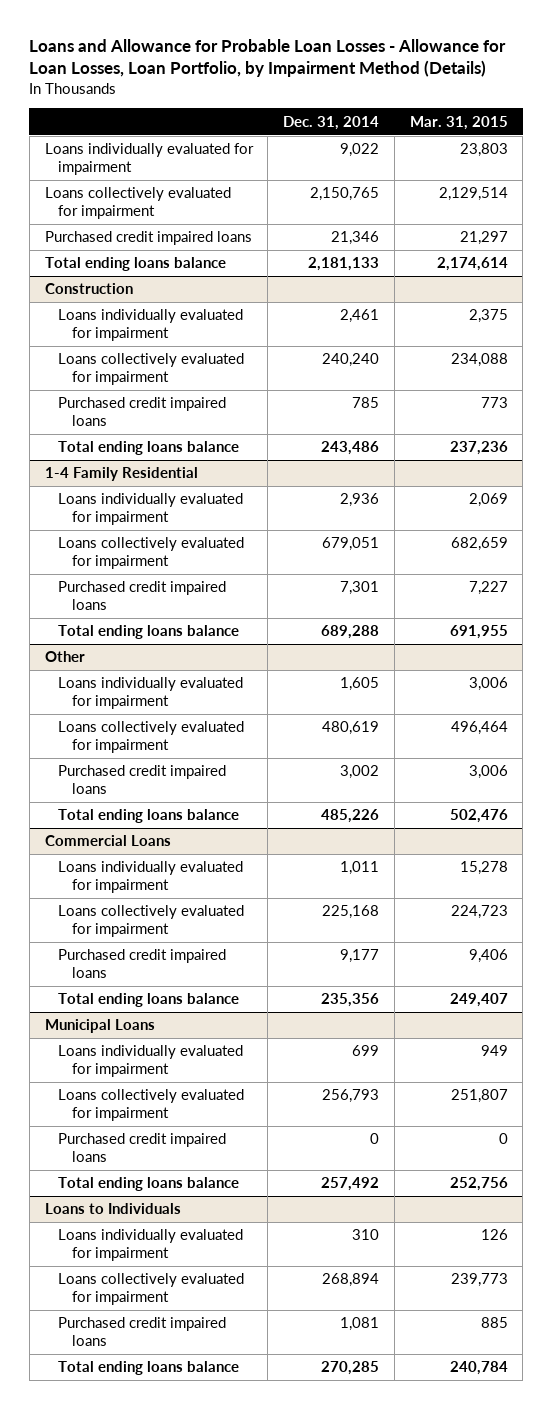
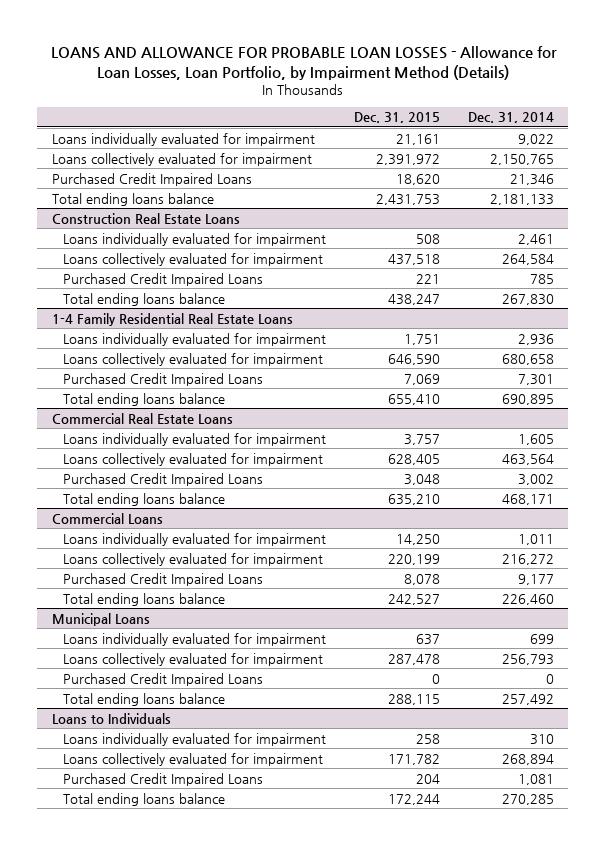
- Loans and Allowance for Probable Loan Losses - Allowance for Loan Losses, Loan Portfolio, by Impairment Method (Details)
+ LOANS AND ALLOWANCE FOR PROBABLE LOAN LOSSES - Allowance for Loan Losses, Loan Portfolio, by Impairment Method (Details)
- | Dec. 31, 2014 | Mar. 31, 2015
+ | Dec. 31, 2015 | Dec. 31, 2014
- Purchased credit impaired loans | 21,346 | 21,297
+ Purchased Credit Impaired Loans | 18,620 | 21,346
- Construction
+ Construction Real Estate Loans
- Loans collectively evaluated for impairment | 240,240 | 234,088
- Purchased credit impaired loans | 785 | 773
- Total ending loans balance | 243,486 | 237,236
- 1-4 Family Residential
+ Loans collectively evaluated for impairment | 437,518 | 264,584
+ Purchased Credit Impaired Loans | 221 | 785
+ Total ending loans balance | 438,247 | 267,830
+ 1-4 Family Residential Real Estate Loans
- Loans collectively evaluated for impairment | 679,051 | 682,659
- Purchased credit impaired loans | 7,301 | 7,227
- Total ending loans balance | 689,288 | 691,955
- Other
+ Loans collectively evaluated for impairment | 646,590 | 680,658
+ Purchased Credit Impaired Loans | 7,069 | 7,301
+ Total ending loans balance | 655,410 | 690,895
+ Commercial Real Estate Loans
- Loans collectively evaluated for impairment | 480,619 | 496,464
- Purchased credit impaired loans | 3,002 | 3,006
- Total ending loans balance | 485,226 | 502,476
+ Loans collectively evaluated for impairment | 628,405 | 463,564
+ Purchased Credit Impaired Loans | 3,048 | 3,002
+ Total ending loans balance | 635,210 | 468,171
@ Commercial Loans
- Loans collectively evaluated for impairment | 225,168 | 224,723
- Purchased credit impaired loans | 9,177 | 9,406
- Total ending loans balance | 235,356 | 249,407
+ Loans collectively evaluated for impairment | 220,199 | 216,272
+ Purchased Credit Impaired Loans | 8,078 | 9,177
+ Total ending loans balance | 242,527 | 226,460
@ Municipal Loans
- Purchased credit impaired loans | 0 | 0
+ Purchased Credit Impaired Loans | 0 | 0
@ Loans to Individuals
- Purchased credit impaired loans | 1,081 | 885
+ Purchased Credit Impaired Loans | 204 | 1,081

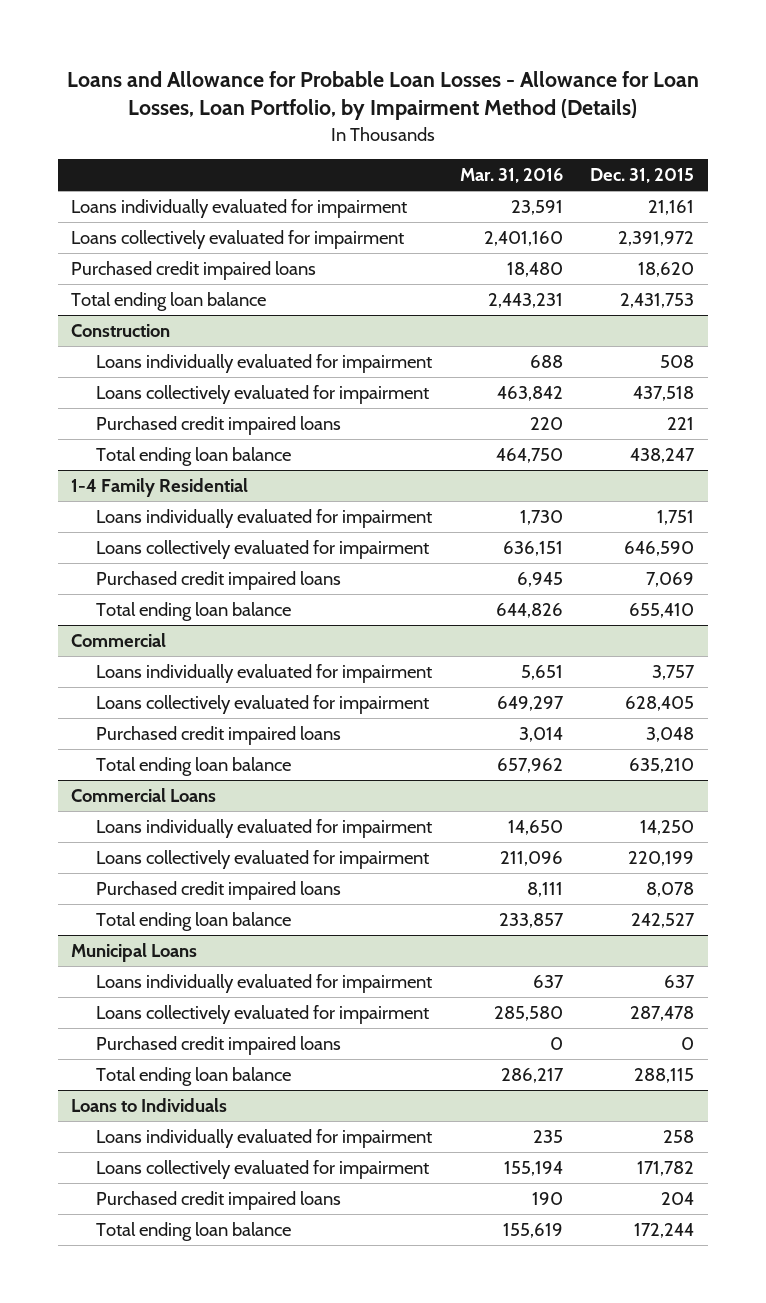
- LOANS AND ALLOWANCE FOR PROBABLE LOAN LOSSES - Allowance for Loan Losses, Loan Portfolio, by Impairment Method (Details)
+ Loans and Allowance for Probable Loan Losses - Allowance for Loan Losses, Loan Portfolio, by Impairment Method (Details)
- | Dec. 31, 2015 | Dec. 31, 2014
+ | Mar. 31, 2016 | Dec. 31, 2015
- Purchased Credit Impaired Loans | 18,620 | 21,346
- Total ending loans balance | 2,431,753 | 2,181,133
- Construction Real Estate Loans
+ Purchased credit impaired loans | 18,480 | 18,620
+ Total ending loan balance | 2,443,231 | 2,431,753
+ Construction
- Purchased Credit Impaired Loans | 221 | 785
- Total ending loans balance | 438,247 | 267,830
- 1-4 Family Residential Real Estate Loans
+ Purchased credit impaired loans | 220 | 221
+ Total ending loan balance | 464,750 | 438,247
+ 1-4 Family Residential
- Purchased Credit Impaired Loans | 7,069 | 7,301
- Total ending loans balance | 655,410 | 690,895
- Commercial Real Estate Loans
+ Purchased credit impaired loans | 6,945 | 7,069
+ Total ending loan balance | 644,826 | 655,410
+ Commercial
- Purchased Credit Impaired Loans | 3,048 | 3,002
- Total ending loans balance | 635,210 | 468,171
+ Purchased credit impaired loans | 3,014 | 3,048
+ Total ending loan balance | 657,962 | 635,210
@ Commercial Loans
- Purchased Credit Impaired Loans | 8,078 | 9,177
- Total ending loans balance | 242,527 | 226,460
+ Purchased credit impaired loans | 8,111 | 8,078
+ Total ending loan balance | 233,857 | 242,527
@ Municipal Loans
- Purchased Credit Impaired Loans | 0 | 0
- Total ending loans balance | 288,115 | 257,492
+ Purchased credit impaired loans | 0 | 0
+ Total ending loan balance | 286,217 | 288,115
@ Loans to Individuals
- Purchased Credit Impaired Loans | 204 | 1,081
- Total ending loans balance | 172,244 | 270,285
+ Purchased credit impaired loans | 190 | 204
+ Total ending loan balance | 155,619 | 172,244

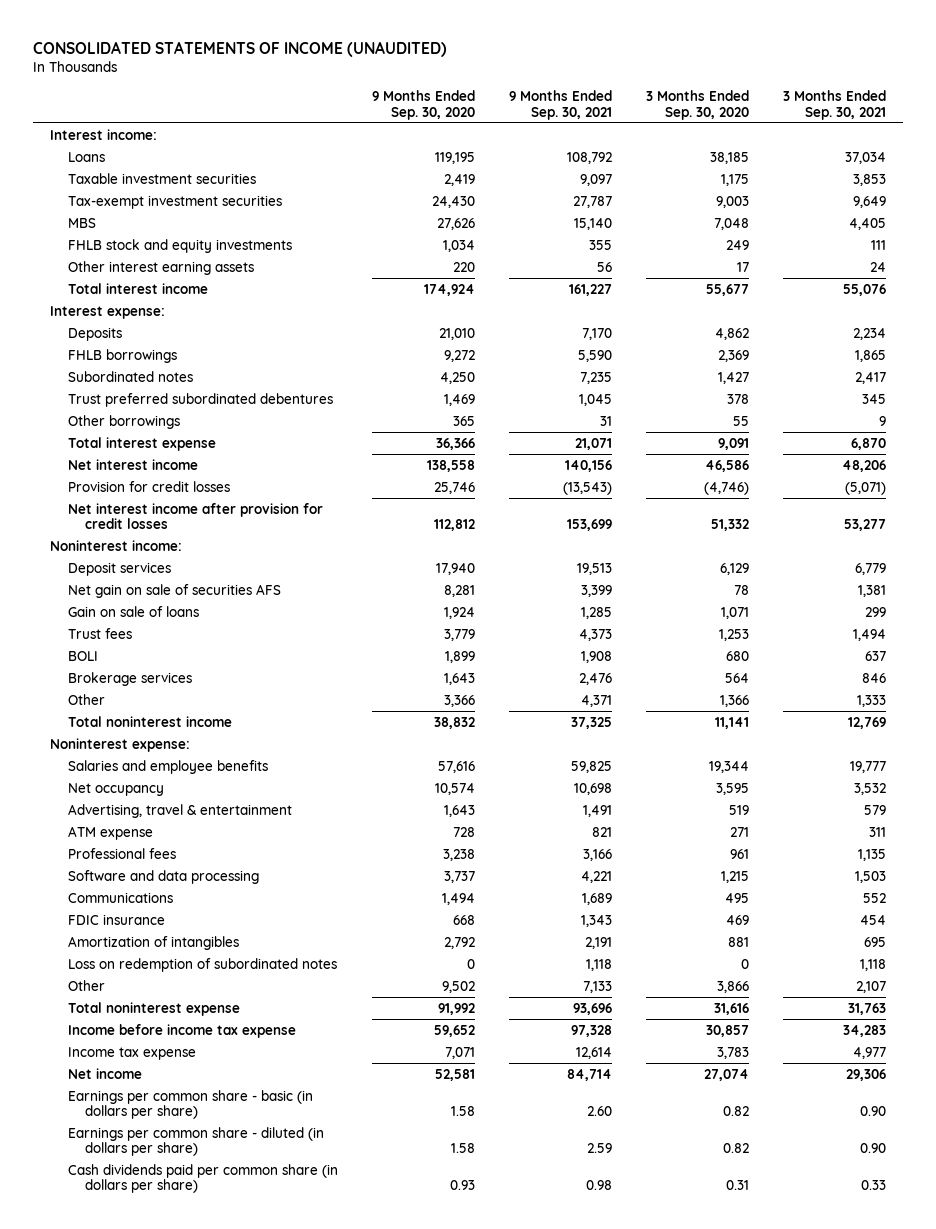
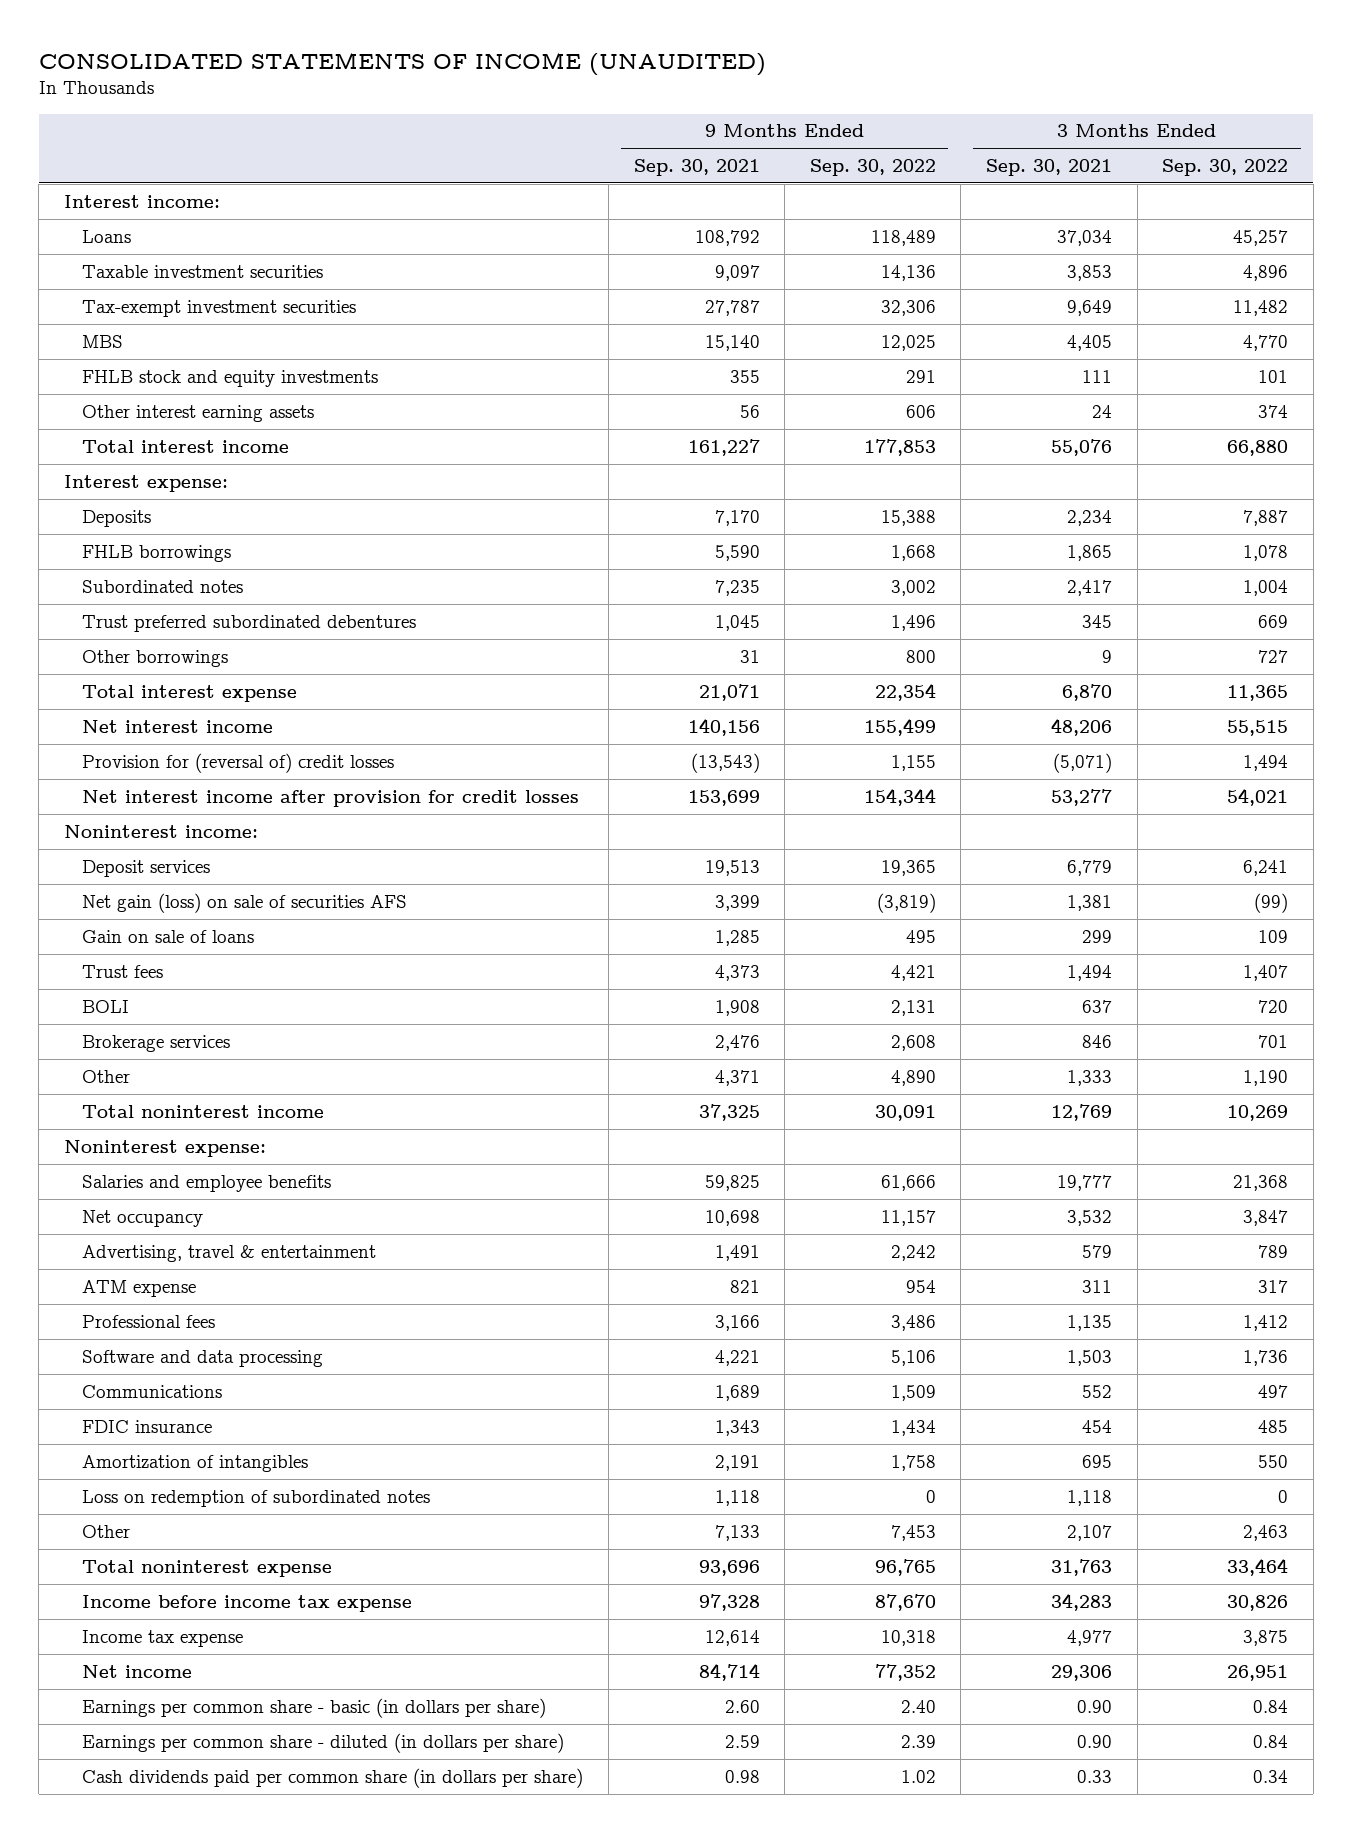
- | 9 Months Ended Sep. 30, 2020 | 9 Months Ended Sep. 30, 2021 | 3 Months Ended Sep. 30, 2020 | 3 Months Ended Sep. 30, 2021
+ | 9 Months Ended Sep. 30, 2021 | 9 Months Ended Sep. 30, 2022 | 3 Months Ended Sep. 30, 2021 | 3 Months Ended Sep. 30, 2022
- Provision for credit losses | 25,746 | (13,543) | (4,746) | (5,071)
+ Provision for (reversal of) credit losses | (13,543) | 1,155 | (5,071) | 1,494
- Net gain on sale of securities AFS | 8,281 | 3,399 | 78 | 1,381
+ Net gain (loss) on sale of securities AFS | 3,399 | (3,819) | 1,381 | (99)

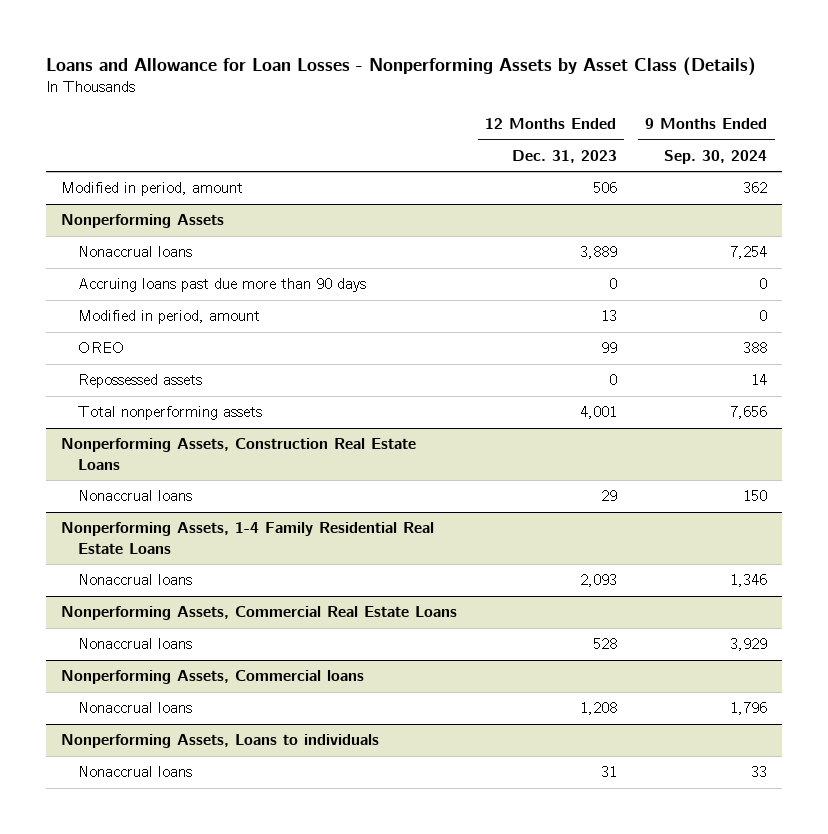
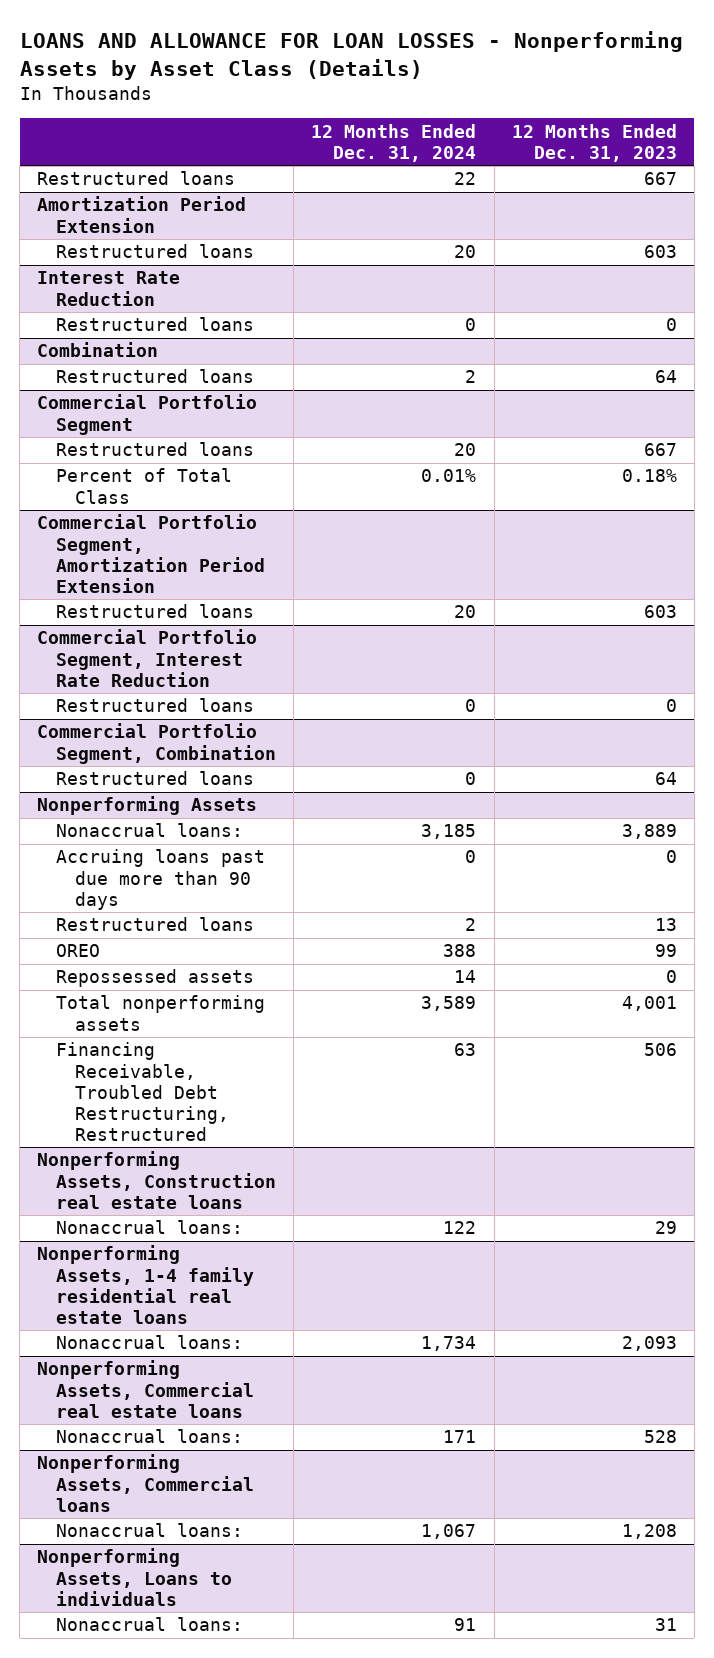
- Loans and Allowance for Loan Losses - Nonperforming Assets by Asset Class (Details)
+ LOANS AND ALLOWANCE FOR LOAN LOSSES - Nonperforming Assets by Asset Class (Details)
- | 12 Months Ended Dec. 31, 2023 | 9 Months Ended Sep. 30, 2024
+ | 12 Months Ended Dec. 31, 2024 | 12 Months Ended Dec. 31, 2023
- Modified in period, amount | 506 | 362
+ Restructured loans | 22 | 667
+ Amortization Period Extension
+ Restructured loans | 20 | 603
+ Interest Rate Reduction
+ Restructured loans | 0 | 0
+ Combination
+ Restructured loans | 2 | 64
+ Commercial Portfolio Segment
+ Restructured loans | 20 | 667
+ Percent of Total Class | 0.01% | 0.18%
+ Commercial Portfolio Segment, Amortization Period Extension
+ Restructured loans | 20 | 603
+ Commercial Portfolio Segment, Interest Rate Reduction
+ Restructured loans | 0 | 0
+ Commercial Portfolio Segment, Combination
+ Restructured loans | 0 | 64
@ Nonperforming Assets
- Nonaccrual loans | 3,889 | 7,254
+ Nonaccrual loans: | 3,185 | 3,889
- Modified in period, amount | 13 | 0
+ Restructured loans | 2 | 13
- Nonperforming Assets, Construction Real Estate Loans
- Nonaccrual loans | 29 | 150
- Nonperforming Assets, 1-4 Family Residential Real Estate Loans
- Nonaccrual loans | 2,093 | 1,346
- Nonperforming Assets, Commercial Real Estate Loans
- Nonaccrual loans | 528 | 3,929
@ Nonperforming Assets
+ Financing Receivable, Troubled Debt Restructuring, Restructured | 63 | 506
+ Nonperforming Assets, Construction real estate loans
+ Nonaccrual loans: | 122 | 29
+ Nonperforming Assets, 1-4 family residential real estate loans
+ Nonaccrual loans: | 1,734 | 2,093
+ Nonperforming Assets, Commercial real estate loans
+ Nonaccrual loans: | 171 | 528
@ Nonperforming Assets, Commercial loans
- Nonaccrual loans | 1,208 | 1,796
+ Nonaccrual loans: | 1,067 | 1,208
@ Nonperforming Assets, Loans to individuals
- Nonaccrual loans | 31 | 33
+ Nonaccrual loans: | 91 | 31

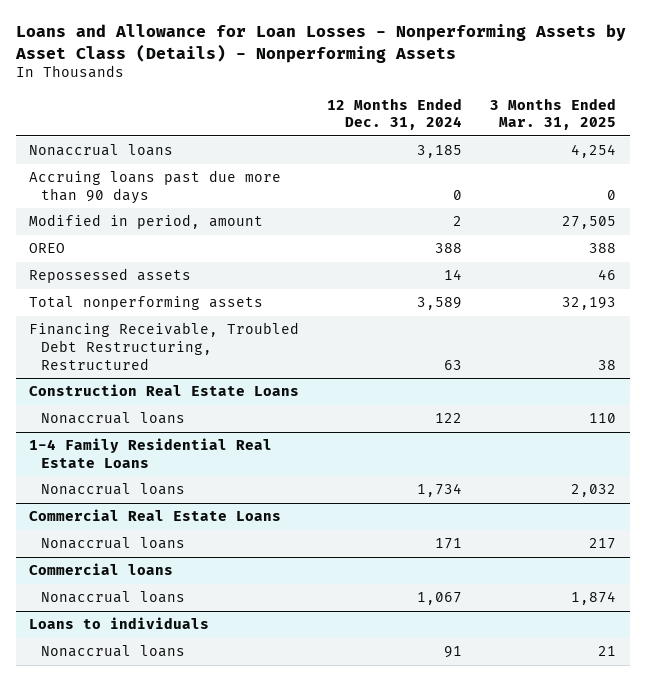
- LOANS AND ALLOWANCE FOR LOAN LOSSES - Nonperforming Assets by Asset Class (Details)
+ Loans and Allowance for Loan Losses - Nonperforming Assets by Asset Class (Details) - Nonperforming Assets
- | 12 Months Ended Dec. 31, 2024 | 12 Months Ended Dec. 31, 2023
+ | 12 Months Ended Dec. 31, 2024 | 3 Months Ended Mar. 31, 2025
- Restructured loans | 22 | 667
- Amortization Period Extension
- Restructured loans | 20 | 603
- Interest Rate Reduction
- Restructured loans | 0 | 0
- Combination
- Restructured loans | 2 | 64
- Commercial Portfolio Segment
- Restructured loans | 20 | 667
- Percent of Total Class | 0.01% | 0.18%
- Commercial Portfolio Segment, Amortization Period Extension
- Restructured loans | 20 | 603
- Commercial Portfolio Segment, Interest Rate Reduction
- Restructured loans | 0 | 0
- Commercial Portfolio Segment, Combination
- Restructured loans | 0 | 64
- Nonperforming Assets
- Nonaccrual loans: | 3,185 | 3,889
+ Nonaccrual loans | 3,185 | 4,254
- Restructured loans | 2 | 13
+ Modified in period, amount | 2 | 27,505
- Nonperforming Assets, Construction real estate loans
- Nonaccrual loans: | 122 | 29
- Nonperforming Assets, 1-4 family residential real estate loans
- Nonaccrual loans: | 1,734 | 2,093
- Nonperforming Assets, Commercial real estate loans
- Nonaccrual loans: | 171 | 528
- Nonperforming Assets, Commercial loans
- Nonaccrual loans: | 1,067 | 1,208
- Nonperforming Assets, Loans to individuals
- Nonaccrual loans: | 91 | 31
+ Construction Real Estate Loans
+ Nonaccrual loans | 122 | 110
+ 1-4 Family Residential Real Estate Loans
+ Nonaccrual loans | 1,734 | 2,032
+ Commercial Real Estate Loans
+ Nonaccrual loans | 171 | 217
+ Commercial loans
+ Nonaccrual loans | 1,067 | 1,874
+ Loans to individuals
+ Nonaccrual loans | 91 | 21

